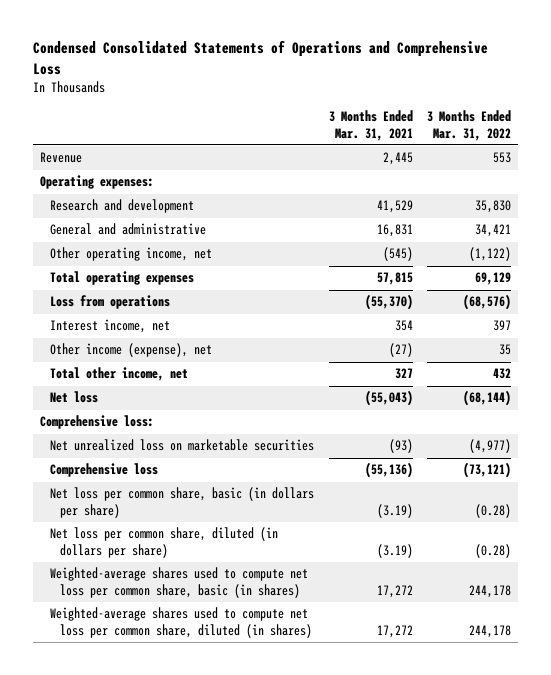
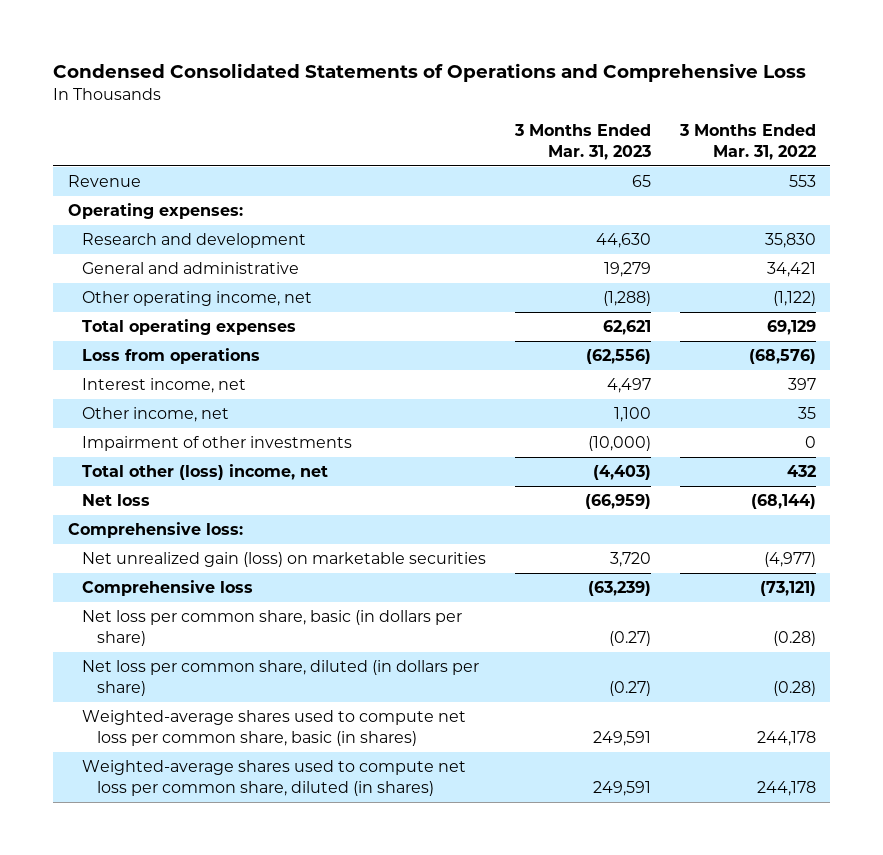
- | 3 Months Ended Mar. 31, 2021 | 3 Months Ended Mar. 31, 2022
+ | 3 Months Ended Mar. 31, 2023 | 3 Months Ended Mar. 31, 2022
- Other income (expense), net | (27) | 35
- Total other income, net | 327 | 432
+ Other income, net | 1,100 | 35
+ Impairment of other investments | (10,000) | 0
+ Total other (loss) income, net | (4,403) | 432
- Net unrealized loss on marketable securities | (93) | (4,977)
+ Net unrealized gain (loss) on marketable securities | 3,720 | (4,977)

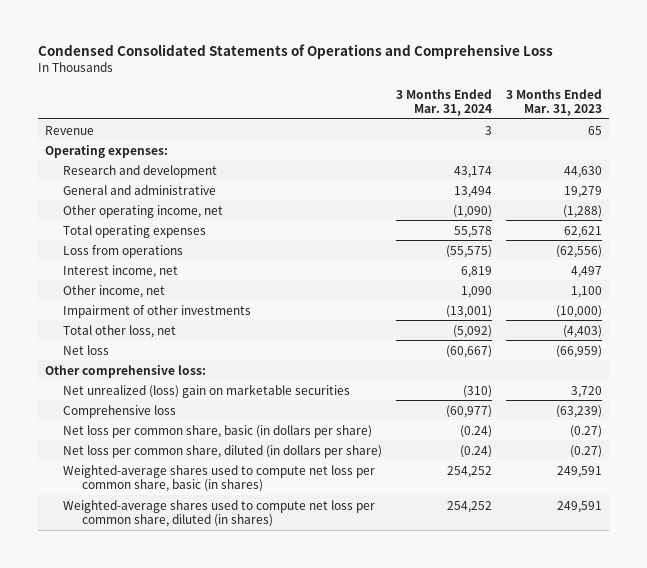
- | 3 Months Ended Mar. 31, 2023 | 3 Months Ended Mar. 31, 2022
+ | 3 Months Ended Mar. 31, 2024 | 3 Months Ended Mar. 31, 2023
- Total other (loss) income, net | (4,403) | 432
+ Total other loss, net | (5,092) | (4,403)
- Comprehensive loss:
- Net unrealized gain (loss) on marketable securities | 3,720 | (4,977)
+ Other comprehensive loss:
+ Net unrealized (loss) gain on marketable securities | (310) | 3,720

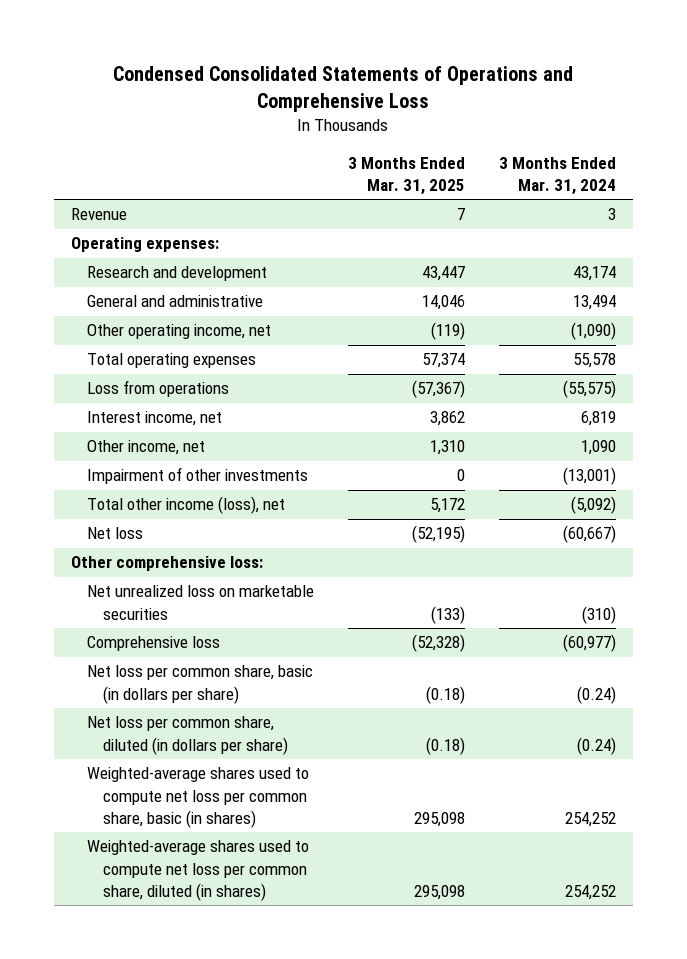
- | 3 Months Ended Mar. 31, 2024 | 3 Months Ended Mar. 31, 2023
+ | 3 Months Ended Mar. 31, 2025 | 3 Months Ended Mar. 31, 2024
- Total other loss, net | (5,092) | (4,403)
+ Total other income (loss), net | 5,172 | (5,092)
- Net unrealized (loss) gain on marketable securities | (310) | 3,720
+ Net unrealized loss on marketable securities | (133) | (310)

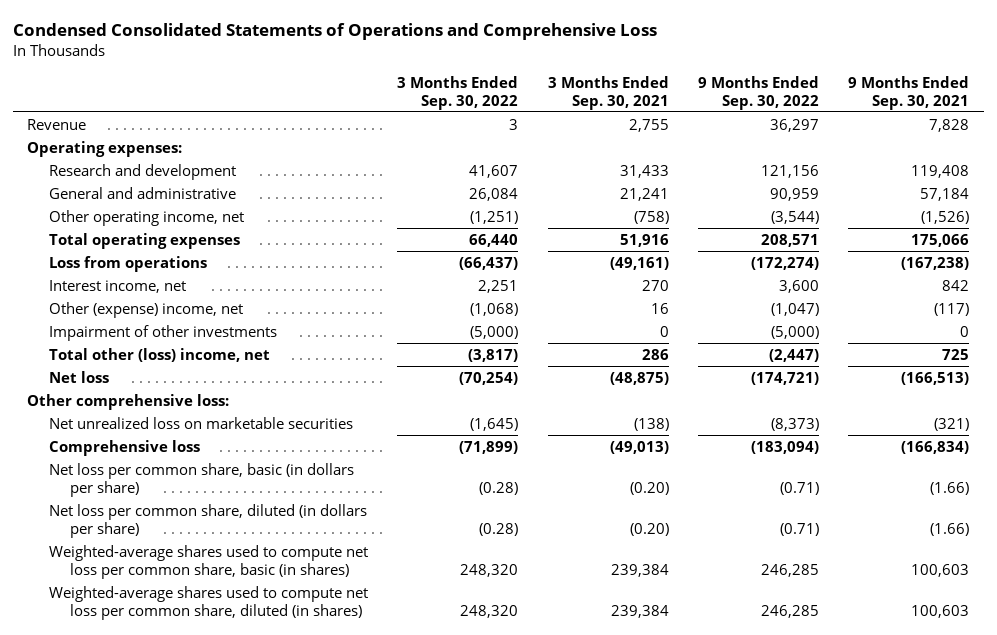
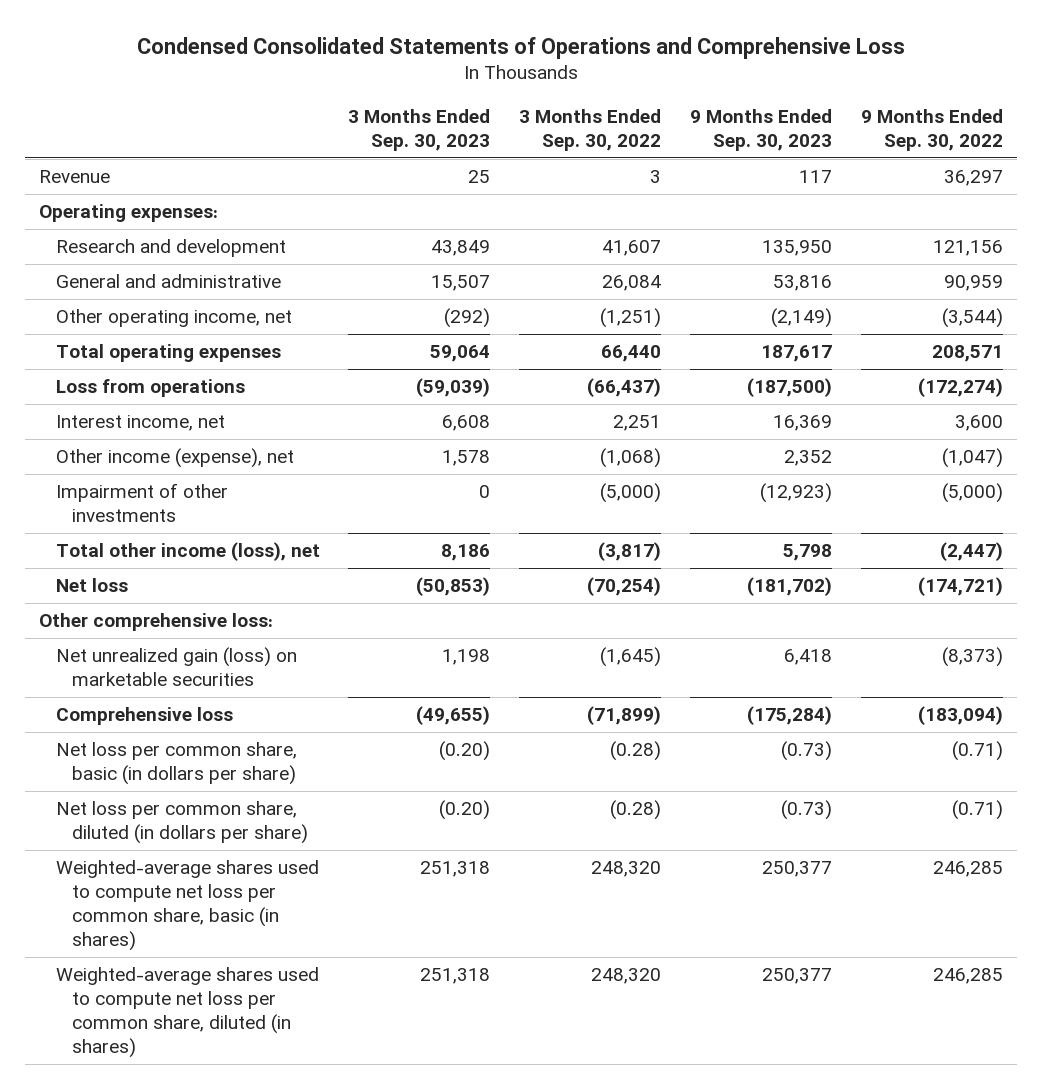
- | 3 Months Ended Sep. 30, 2022 | 3 Months Ended Sep. 30, 2021 | 9 Months Ended Sep. 30, 2022 | 9 Months Ended Sep. 30, 2021
+ | 3 Months Ended Sep. 30, 2023 | 3 Months Ended Sep. 30, 2022 | 9 Months Ended Sep. 30, 2023 | 9 Months Ended Sep. 30, 2022
- Other (expense) income, net | (1,068) | 16 | (1,047) | (117)
+ Other income (expense), net | 1,578 | (1,068) | 2,352 | (1,047)
- Total other (loss) income, net | (3,817) | 286 | (2,447) | 725
+ Total other income (loss), net | 8,186 | (3,817) | 5,798 | (2,447)
- Net unrealized loss on marketable securities | (1,645) | (138) | (8,373) | (321)
+ Net unrealized gain (loss) on marketable securities | 1,198 | (1,645) | 6,418 | (8,373)

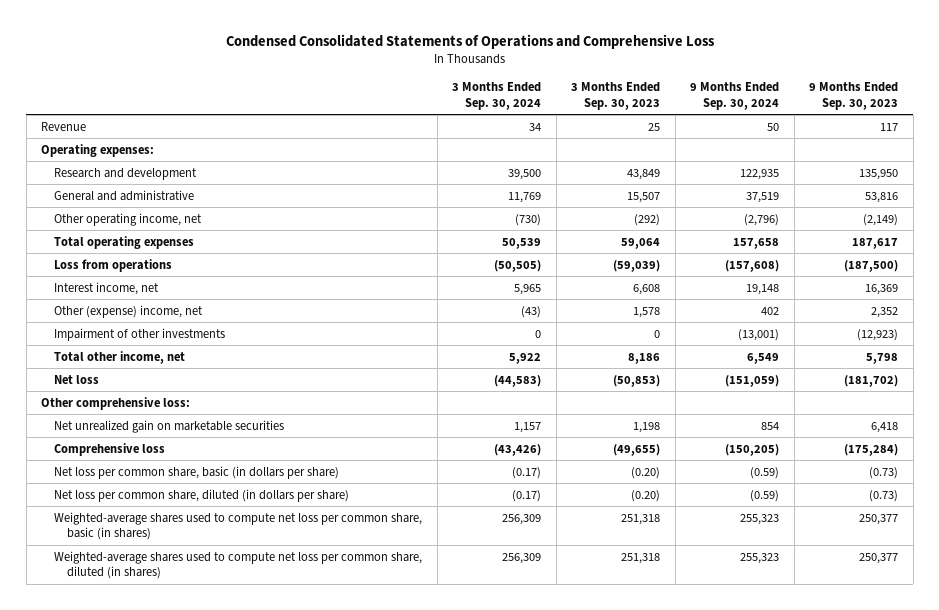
- | 3 Months Ended Sep. 30, 2023 | 3 Months Ended Sep. 30, 2022 | 9 Months Ended Sep. 30, 2023 | 9 Months Ended Sep. 30, 2022
+ | 3 Months Ended Sep. 30, 2024 | 3 Months Ended Sep. 30, 2023 | 9 Months Ended Sep. 30, 2024 | 9 Months Ended Sep. 30, 2023
- Other income (expense), net | 1,578 | (1,068) | 2,352 | (1,047)
+ Other (expense) income, net | (43) | 1,578 | 402 | 2,352
- Total other income (loss), net | 8,186 | (3,817) | 5,798 | (2,447)
+ Total other income, net | 5,922 | 8,186 | 6,549 | 5,798
- Net unrealized gain (loss) on marketable securities | 1,198 | (1,645) | 6,418 | (8,373)
+ Net unrealized gain on marketable securities | 1,157 | 1,198 | 854 | 6,418

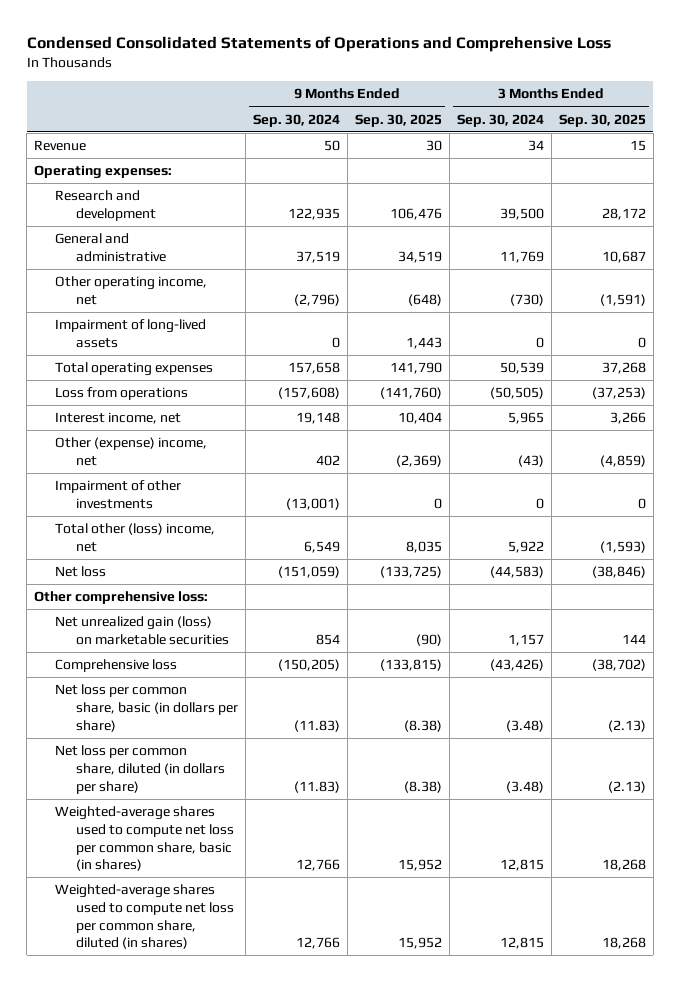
- | 3 Months Ended Sep. 30, 2024 | 3 Months Ended Sep. 30, 2023 | 9 Months Ended Sep. 30, 2024 | 9 Months Ended Sep. 30, 2023
+ | 9 Months Ended Sep. 30, 2024 | 9 Months Ended Sep. 30, 2025 | 3 Months Ended Sep. 30, 2024 | 3 Months Ended Sep. 30, 2025
+ Impairment of long-lived assets | 0 | 1,443 | 0 | 0
- Total other income, net | 5,922 | 8,186 | 6,549 | 5,798
+ Total other (loss) income, net | 6,549 | 8,035 | 5,922 | (1,593)
- Net unrealized gain on marketable securities | 1,157 | 1,198 | 854 | 6,418
+ Net unrealized gain (loss) on marketable securities | 854 | (90) | 1,157 | 144
- Net loss per common share, basic (in dollars per share) | (0.17) | (0.20) | (0.59) | (0.73)
- Net loss per common share, diluted (in dollars per share) | (0.17) | (0.20) | (0.59) | (0.73)
- Weighted-average shares used to compute net loss per common share, basic (in shares) | 256,309 | 251,318 | 255,323 | 250,377
- Weighted-average shares used to compute net loss per common share, diluted (in shares) | 256,309 | 251,318 | 255,323 | 250,377
+ Net loss per common share, basic (in dollars per share) | (11.83) | (8.38) | (3.48) | (2.13)
+ Net loss per common share, diluted (in dollars per share) | (11.83) | (8.38) | (3.48) | (2.13)
+ Weighted-average shares used to compute net loss per common share, basic (in shares) | 12,766 | 15,952 | 12,815 | 18,268
+ Weighted-average shares used to compute net loss per common share, diluted (in shares) | 12,766 | 15,952 | 12,815 | 18,268

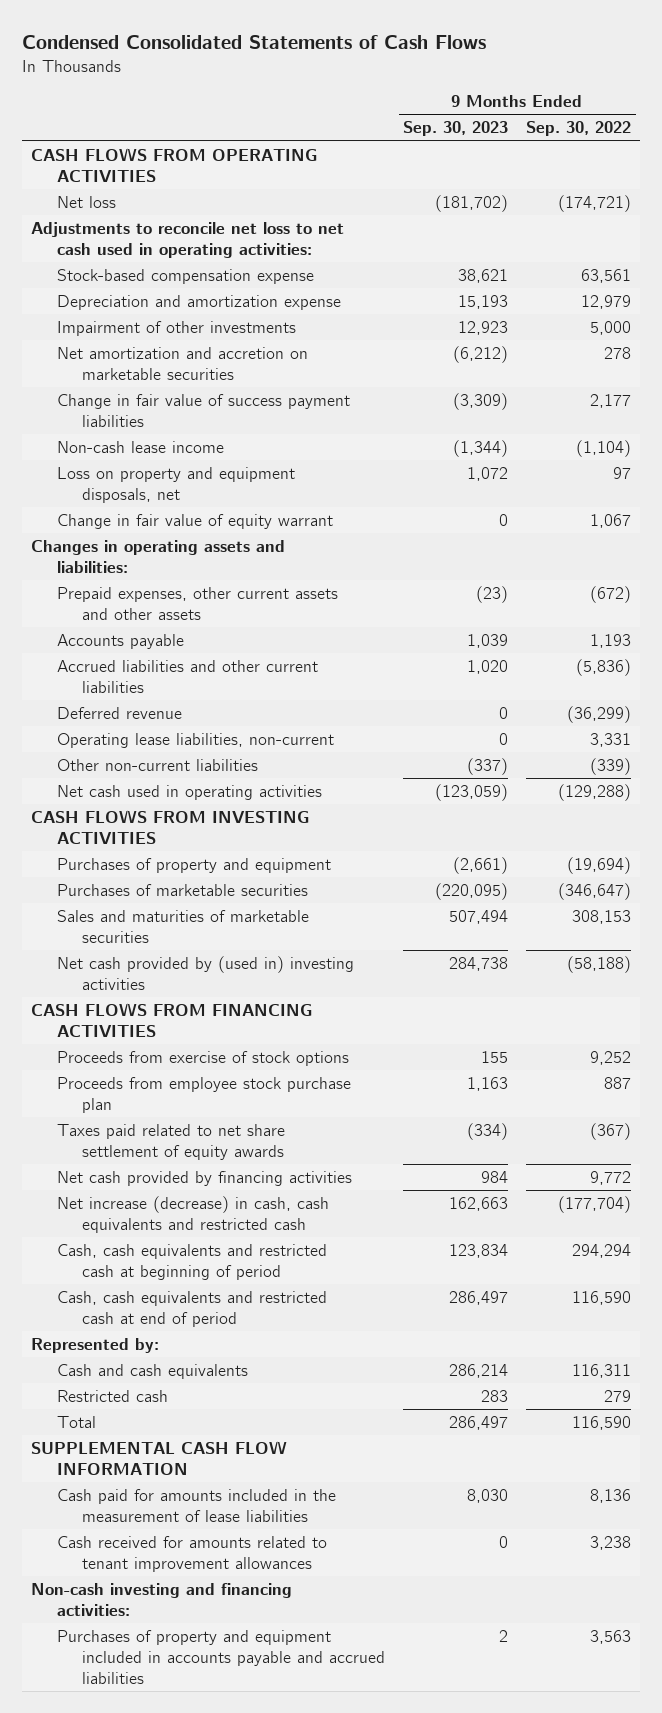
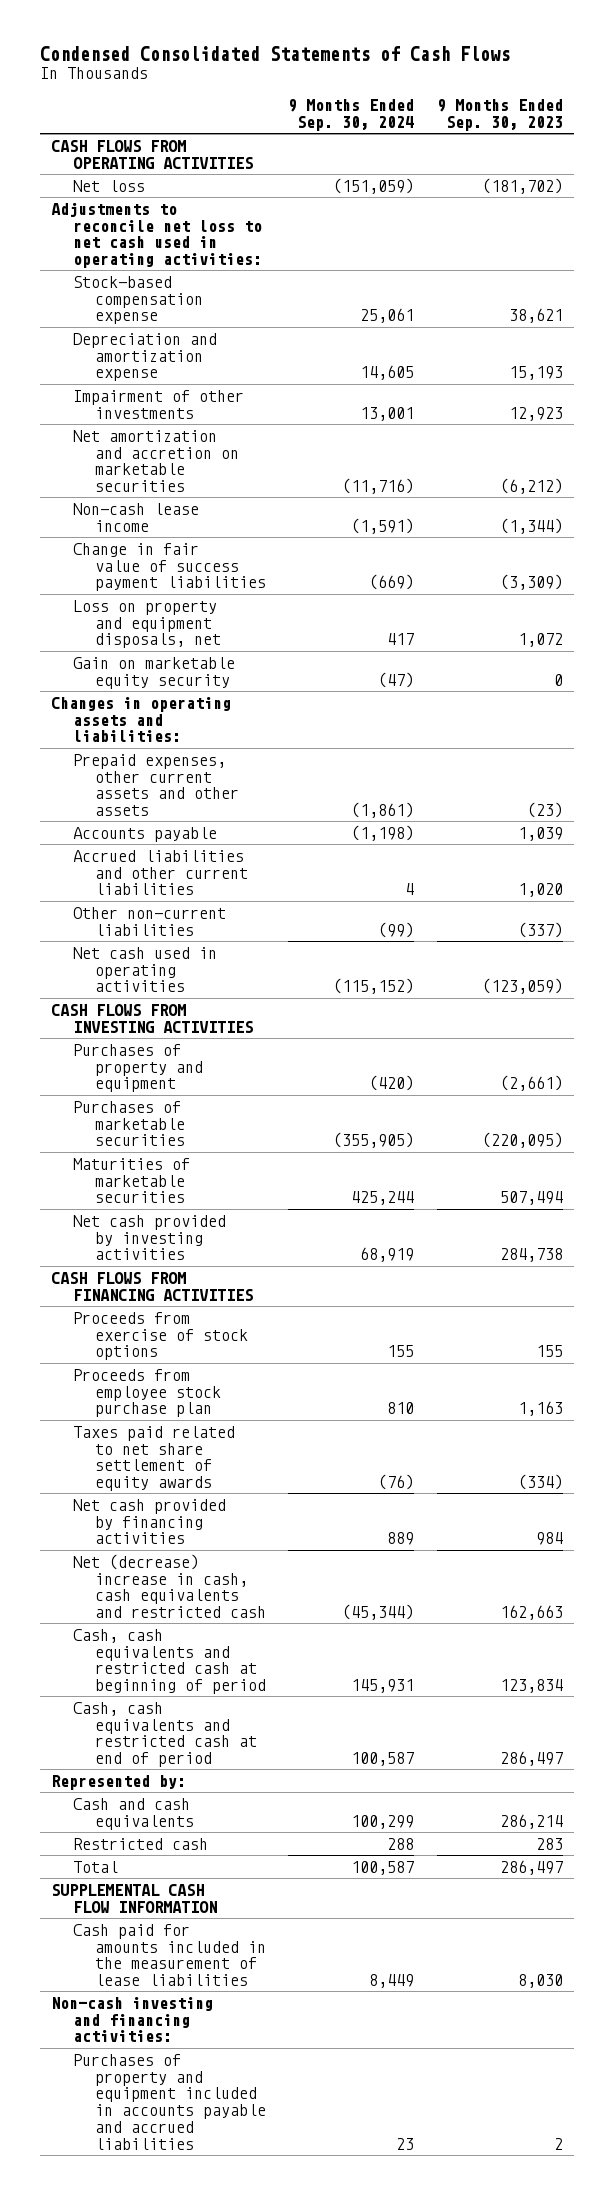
- | 9 Months Ended Sep. 30, 2023 | 9 Months Ended Sep. 30, 2022
+ | 9 Months Ended Sep. 30, 2024 | 9 Months Ended Sep. 30, 2023
moved down: Change in fair value of success payment liabilities | (669) | (3,309)
- Change in fair value of equity warrant | 0 | 1,067
+ Gain on marketable equity security | (47) | 0
- Deferred revenue | 0 | (36,299)
- Operating lease liabilities, non-current | 0 | 3,331
- Sales and maturities of marketable securities | 507,494 | 308,153
- Net cash provided by (used in) investing activities | 284,738 | (58,188)
+ Maturities of marketable securities | 425,244 | 507,494
+ Net cash provided by investing activities | 68,919 | 284,738
- Net increase (decrease) in cash, cash equivalents and restricted cash | 162,663 | (177,704)
+ Net (decrease) increase in cash, cash equivalents and restricted cash | (45,344) | 162,663
- Cash received for amounts related to tenant improvement allowances | 0 | 3,238

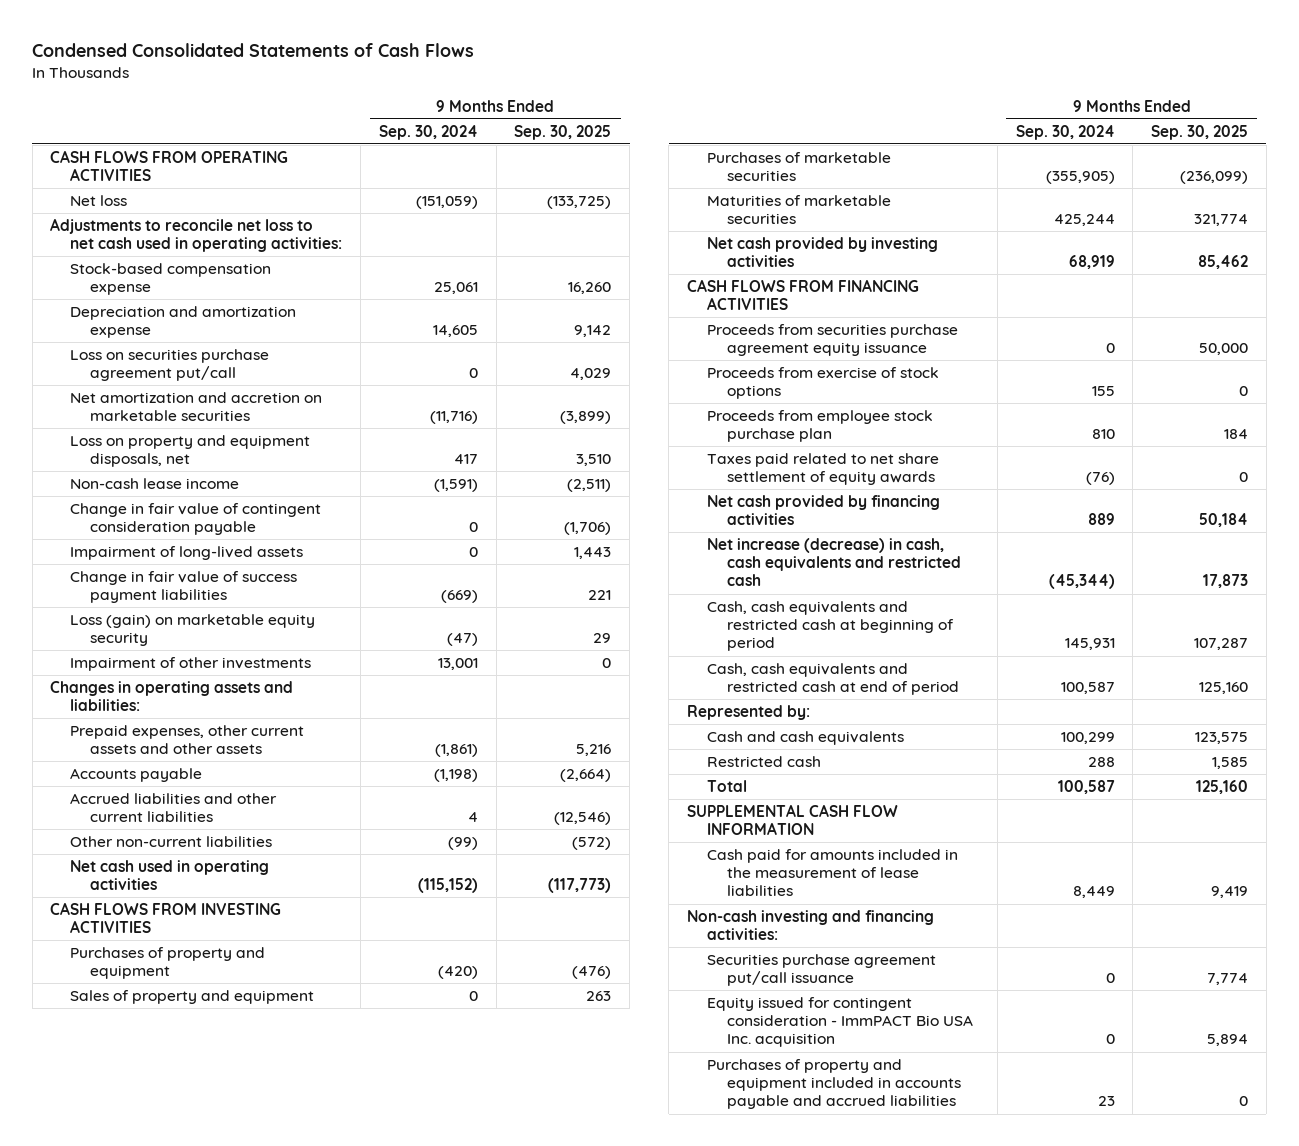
- | 9 Months Ended Sep. 30, 2024 | 9 Months Ended Sep. 30, 2023
+ | 9 Months Ended Sep. 30, 2024 | 9 Months Ended Sep. 30, 2025
+ Loss on securities purchase agreement put/call | 0 | 4,029
moved up: Loss on property and equipment disposals, net | 417 | 3,510
+ Change in fair value of contingent consideration payable | 0 | (1,706)
+ Impairment of long-lived assets | 0 | 1,443
- Gain on marketable equity security | (47) | 0
+ Loss (gain) on marketable equity security | (47) | 29
moved down: Impairment of other investments | 13,001 | 0
+ Sales of property and equipment | 0 | 263
+ Proceeds from securities purchase agreement equity issuance | 0 | 50,000
- Net (decrease) increase in cash, cash equivalents and restricted cash | (45,344) | 162,663
+ Net increase (decrease) in cash, cash equivalents and restricted cash | (45,344) | 17,873
+ Securities purchase agreement put/call issuance | 0 | 7,774
+ Equity issued for contingent consideration - ImmPACT Bio USA Inc. acquisition | 0 | 5,894

